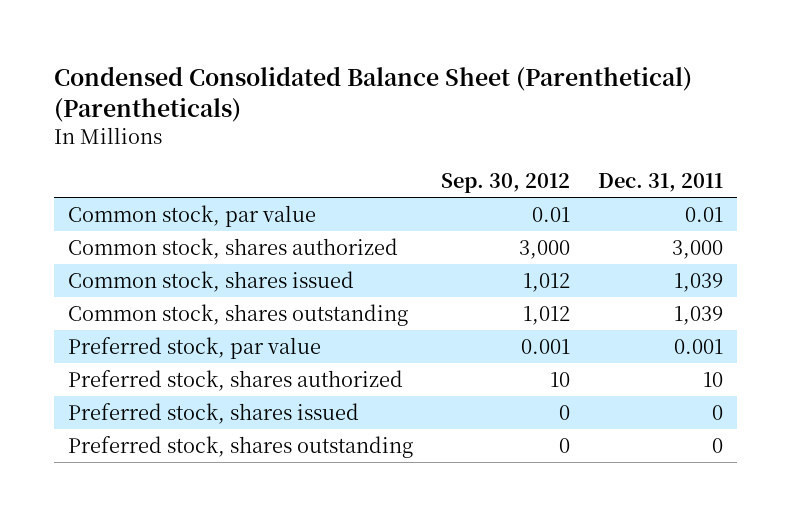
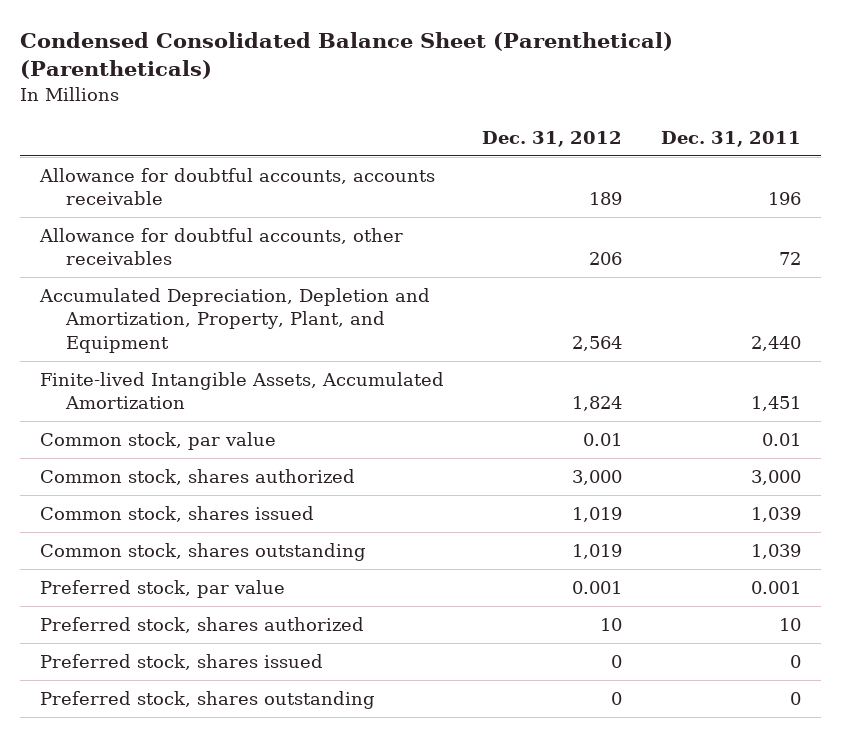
- | Sep. 30, 2012 | Dec. 31, 2011
+ | Dec. 31, 2012 | Dec. 31, 2011
+ Allowance for doubtful accounts, accounts receivable | 189 | 196
+ Allowance for doubtful accounts, other receivables | 206 | 72
+ Accumulated Depreciation, Depletion and Amortization, Property, Plant, and Equipment | 2,564 | 2,440
+ Finite-lived Intangible Assets, Accumulated Amortization | 1,824 | 1,451

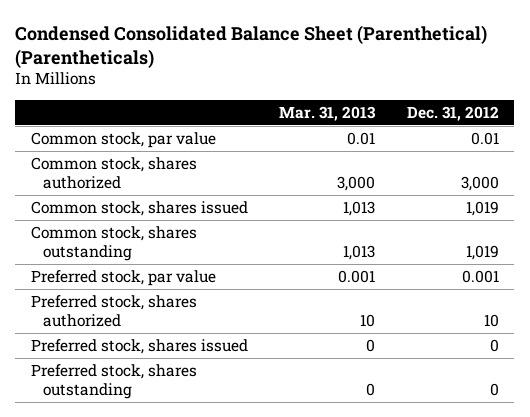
- | Dec. 31, 2012 | Dec. 31, 2011
+ | Mar. 31, 2013 | Dec. 31, 2012
- Allowance for doubtful accounts, accounts receivable | 189 | 196
- Allowance for doubtful accounts, other receivables | 206 | 72
- Accumulated Depreciation, Depletion and Amortization, Property, Plant, and Equipment | 2,564 | 2,440
- Finite-lived Intangible Assets, Accumulated Amortization | 1,824 | 1,451

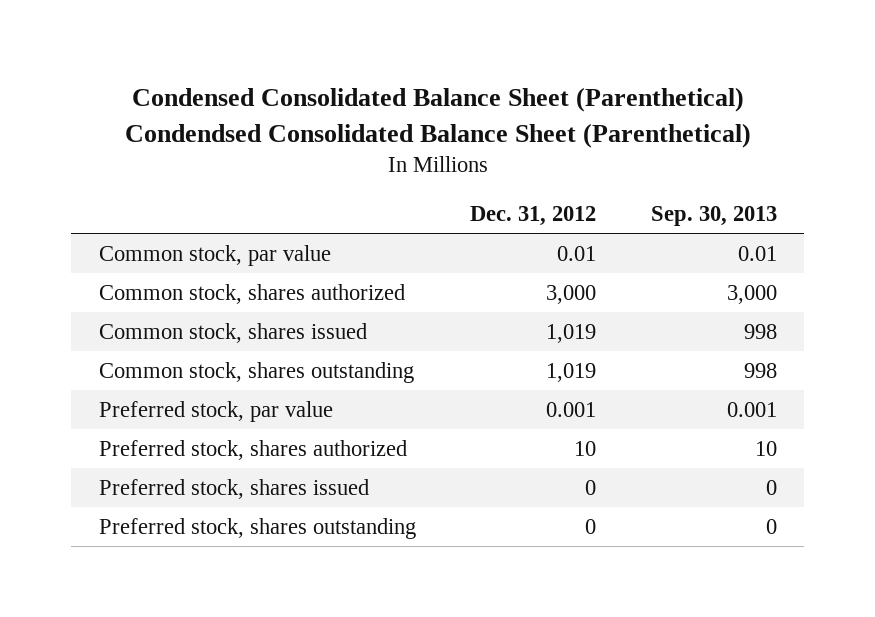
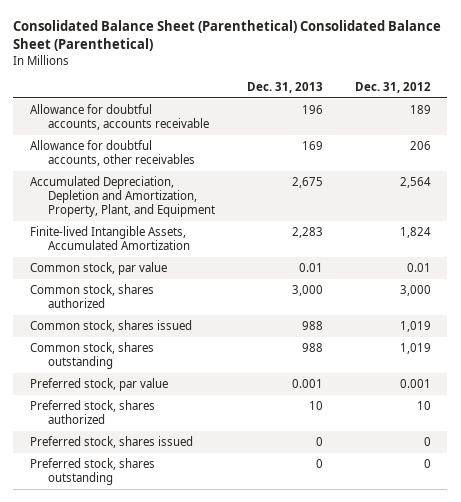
- Condensed Consolidated Balance Sheet (Parenthetical) Condendsed Consolidated Balance Sheet (Parenthetical)
+ Consolidated Balance Sheet (Parenthetical) Consolidated Balance Sheet (Parenthetical)
- | Dec. 31, 2012 | Sep. 30, 2013
+ | Dec. 31, 2013 | Dec. 31, 2012
+ Allowance for doubtful accounts, accounts receivable | 196 | 189
+ Allowance for doubtful accounts, other receivables | 169 | 206
+ Accumulated Depreciation, Depletion and Amortization, Property, Plant, and Equipment | 2,675 | 2,564
+ Finite-lived Intangible Assets, Accumulated Amortization | 2,283 | 1,824

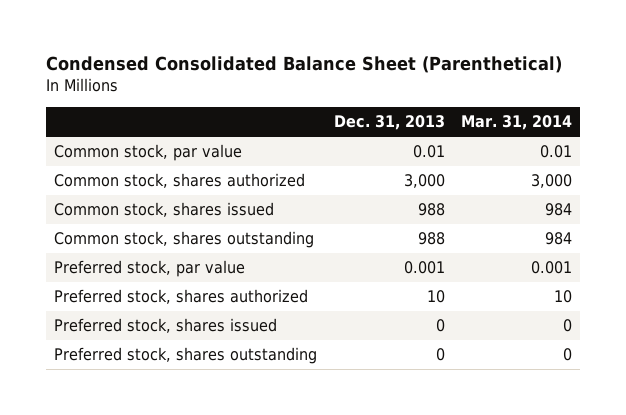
- Consolidated Balance Sheet (Parenthetical) Consolidated Balance Sheet (Parenthetical)
+ Condensed Consolidated Balance Sheet (Parenthetical)
- | Dec. 31, 2013 | Dec. 31, 2012
+ | Dec. 31, 2013 | Mar. 31, 2014
- Allowance for doubtful accounts, accounts receivable | 196 | 189
- Allowance for doubtful accounts, other receivables | 169 | 206
- Accumulated Depreciation, Depletion and Amortization, Property, Plant, and Equipment | 2,675 | 2,564
- Finite-lived Intangible Assets, Accumulated Amortization | 2,283 | 1,824

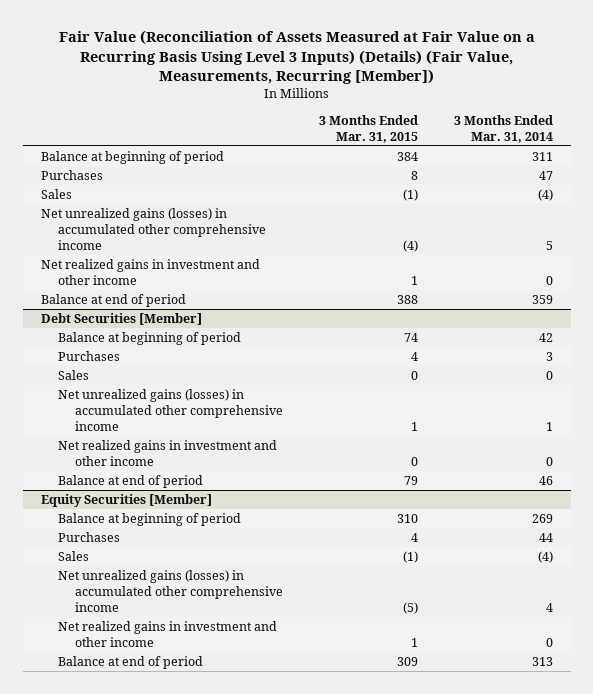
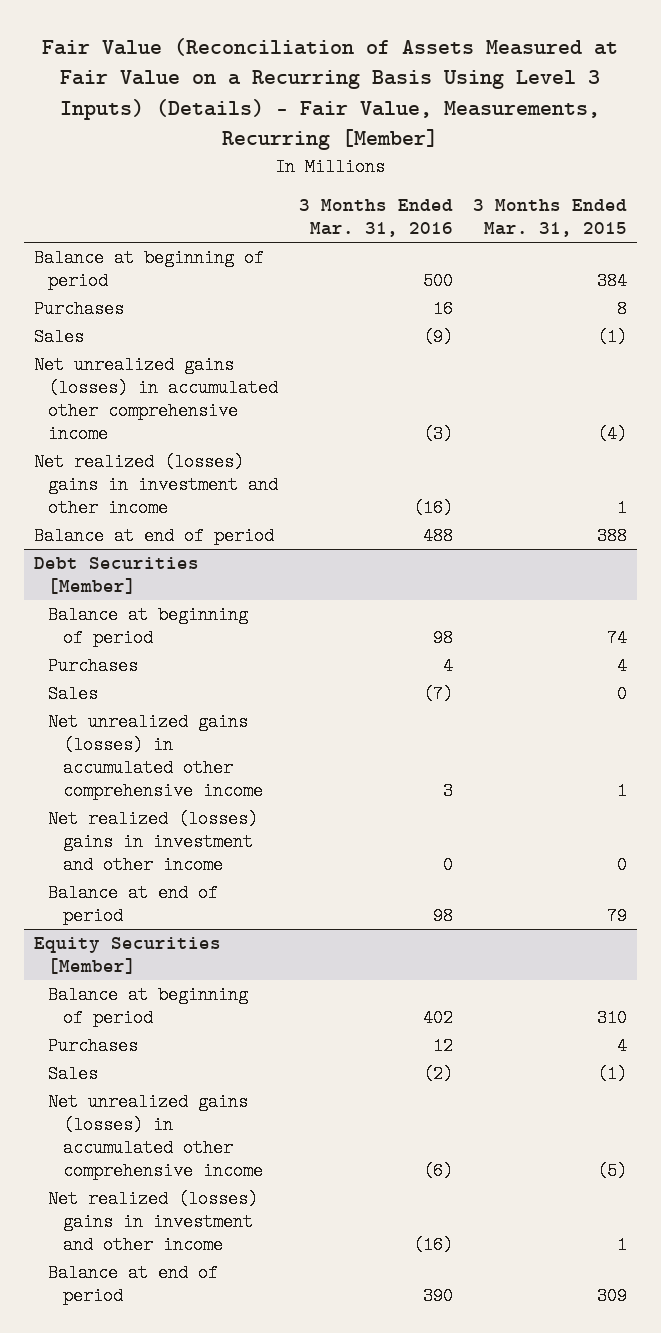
- Fair Value (Reconciliation of Assets Measured at Fair Value on a Recurring Basis Using Level 3 Inputs) (Details) (Fair Value, Measurements, Recurring [Member])
+ Fair Value (Reconciliation of Assets Measured at Fair Value on a Recurring Basis Using Level 3 Inputs) (Details) - Fair Value, Measurements, Recurring [Member]
- | 3 Months Ended Mar. 31, 2015 | 3 Months Ended Mar. 31, 2014
+ | 3 Months Ended Mar. 31, 2016 | 3 Months Ended Mar. 31, 2015
- Net realized gains in investment and other income | 1 | 0
+ Net realized (losses) gains in investment and other income | (16) | 1
@ Debt Securities [Member]
- Net realized gains in investment and other income | 0 | 0
+ Net realized (losses) gains in investment and other income | 0 | 0
@ Equity Securities [Member]
- Net realized gains in investment and other income | 1 | 0
+ Net realized (losses) gains in investment and other income | (16) | 1

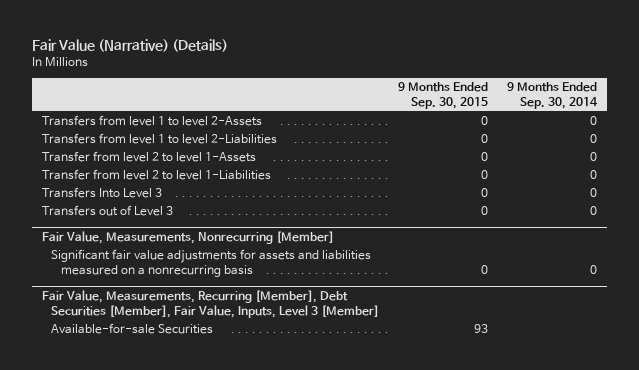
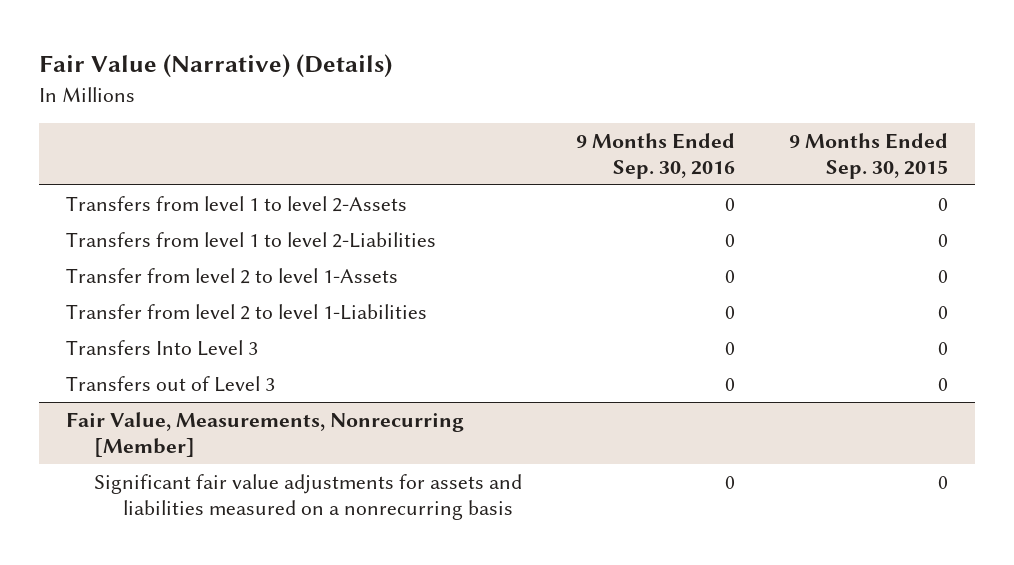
- | 9 Months Ended Sep. 30, 2015 | 9 Months Ended Sep. 30, 2014
+ | 9 Months Ended Sep. 30, 2016 | 9 Months Ended Sep. 30, 2015
- Fair Value, Measurements, Recurring [Member], Debt Securities [Member], Fair Value, Inputs, Level 3 [Member]
- Available-for-sale Securities | 93 |

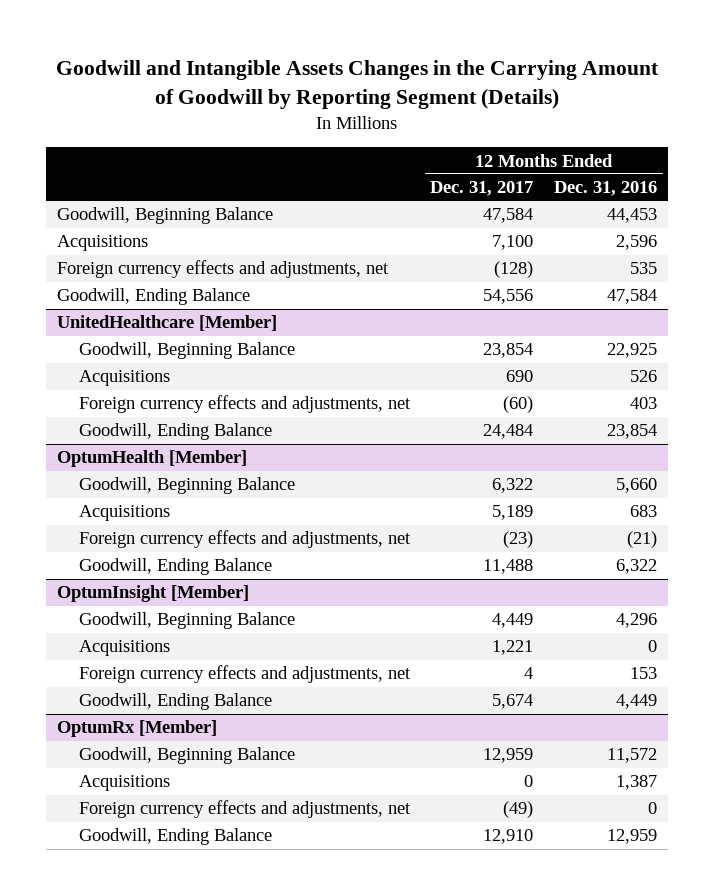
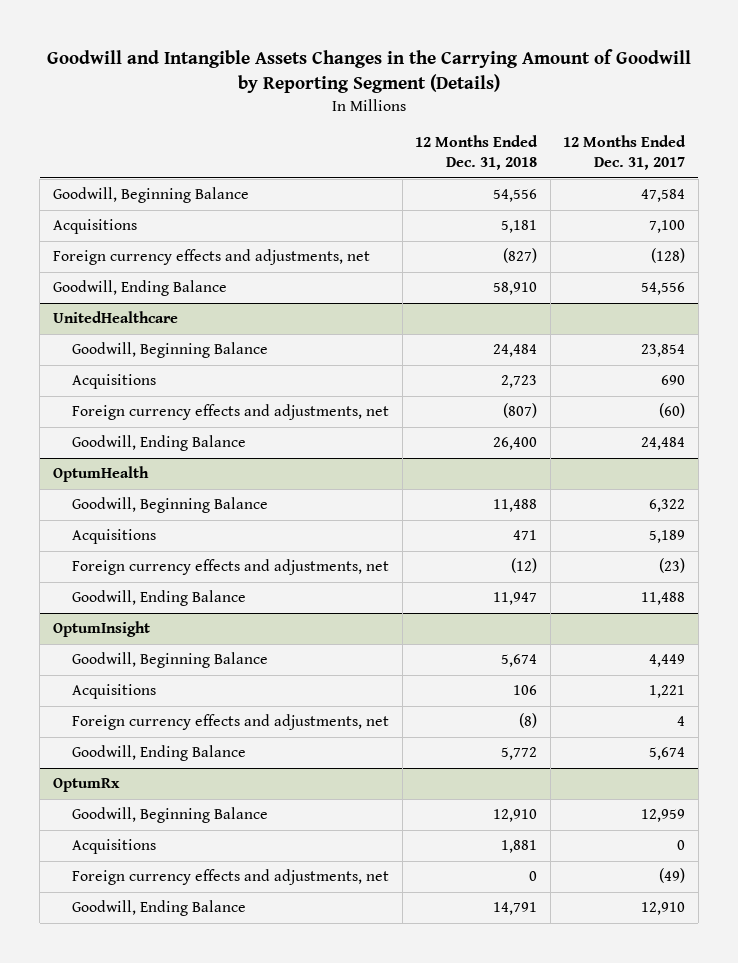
- | 12 Months Ended Dec. 31, 2017 | 12 Months Ended Dec. 31, 2016
+ | 12 Months Ended Dec. 31, 2018 | 12 Months Ended Dec. 31, 2017
- UnitedHealthcare [Member]
+ UnitedHealthcare
- OptumHealth [Member]
+ OptumHealth
- OptumInsight [Member]
+ OptumInsight
- OptumRx [Member]
+ OptumRx

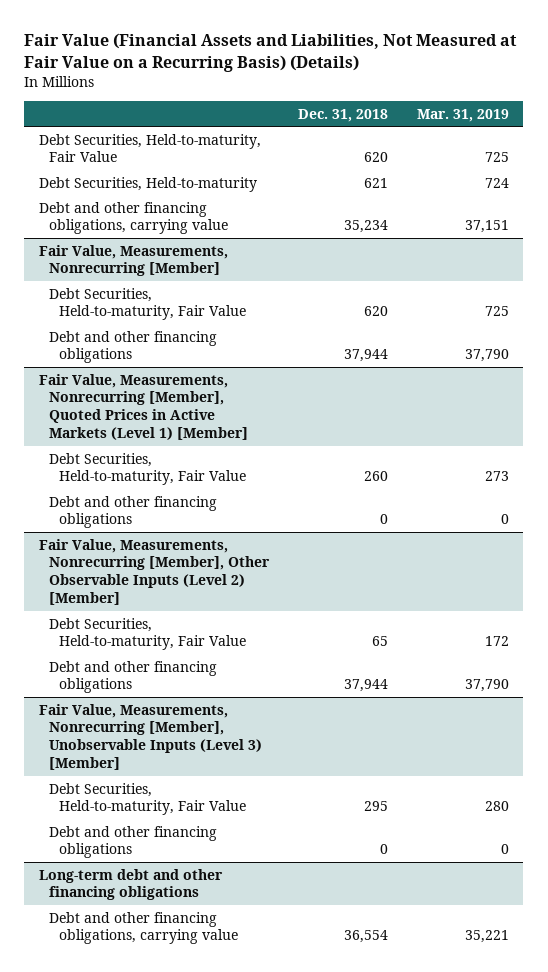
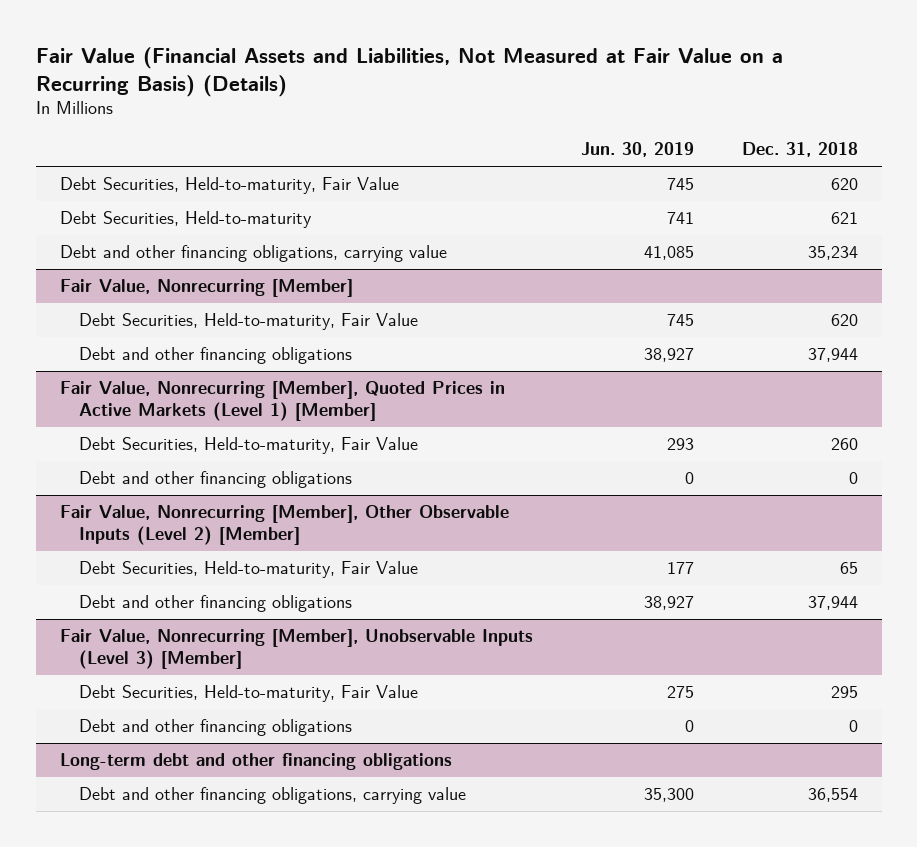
- | Dec. 31, 2018 | Mar. 31, 2019
+ | Jun. 30, 2019 | Dec. 31, 2018
- Fair Value, Measurements, Nonrecurring [Member]
+ Fair Value, Nonrecurring [Member]
- Fair Value, Measurements, Nonrecurring [Member], Quoted Prices in Active Markets (Level 1) [Member]
+ Fair Value, Nonrecurring [Member], Quoted Prices in Active Markets (Level 1) [Member]
- Fair Value, Measurements, Nonrecurring [Member], Other Observable Inputs (Level 2) [Member]
+ Fair Value, Nonrecurring [Member], Other Observable Inputs (Level 2) [Member]
- Fair Value, Measurements, Nonrecurring [Member], Unobservable Inputs (Level 3) [Member]
+ Fair Value, Nonrecurring [Member], Unobservable Inputs (Level 3) [Member]

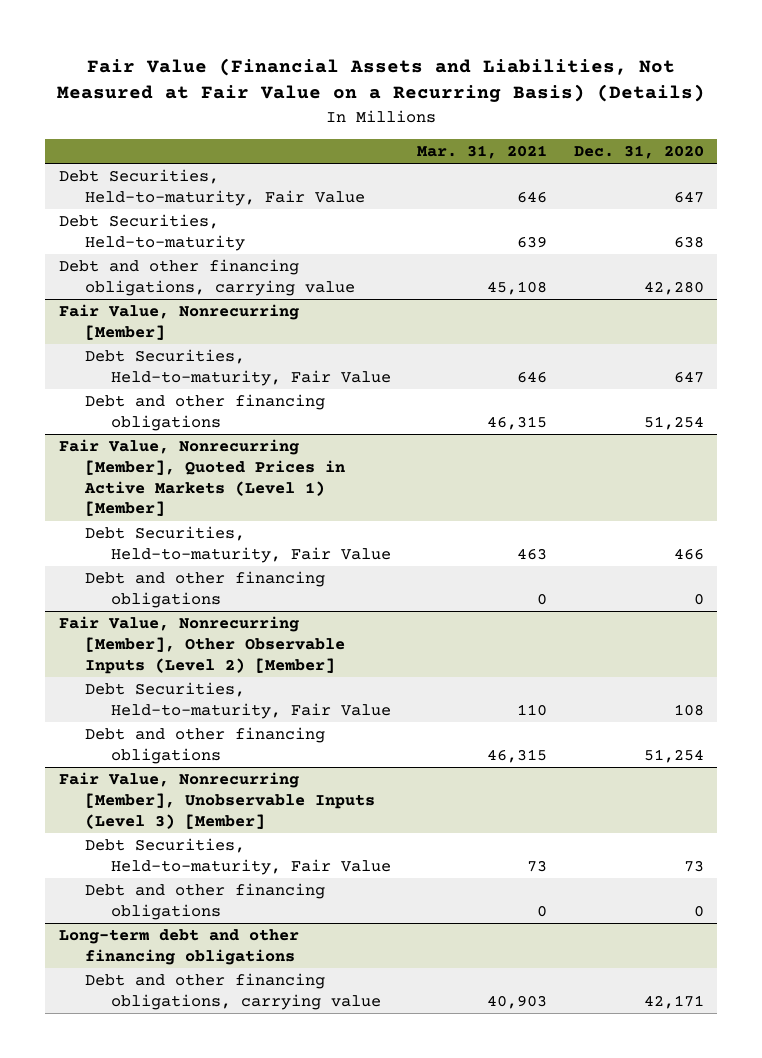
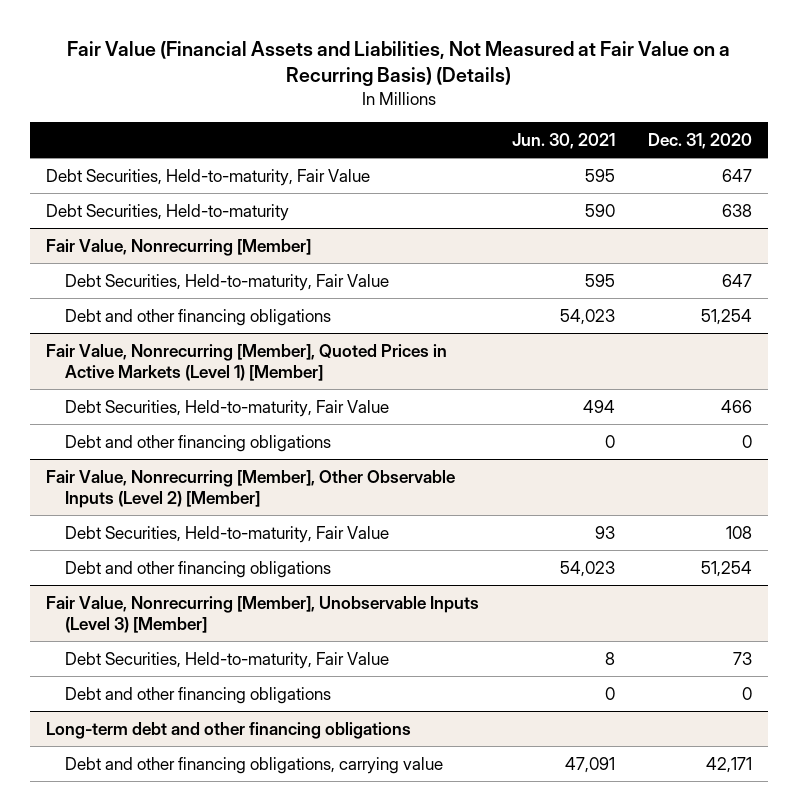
- | Mar. 31, 2021 | Dec. 31, 2020
+ | Jun. 30, 2021 | Dec. 31, 2020
- Debt and other financing obligations, carrying value | 45,108 | 42,280

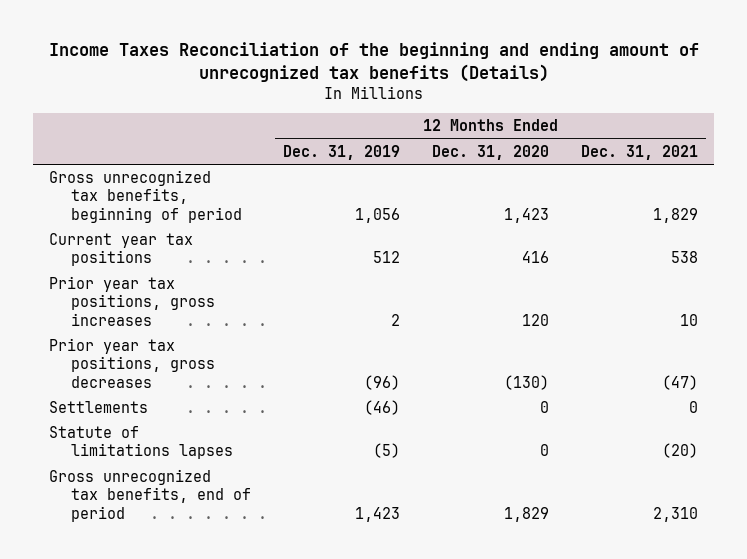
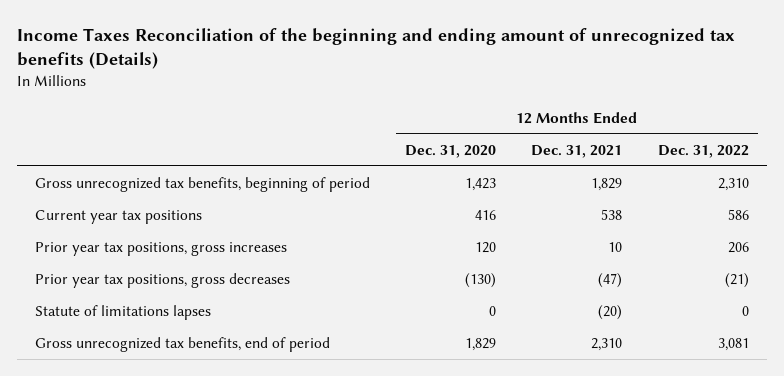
- | 12 Months Ended Dec. 31, 2019 | 12 Months Ended Dec. 31, 2020 | 12 Months Ended Dec. 31, 2021
+ | 12 Months Ended Dec. 31, 2020 | 12 Months Ended Dec. 31, 2021 | 12 Months Ended Dec. 31, 2022
- Settlements | (46) | 0 | 0

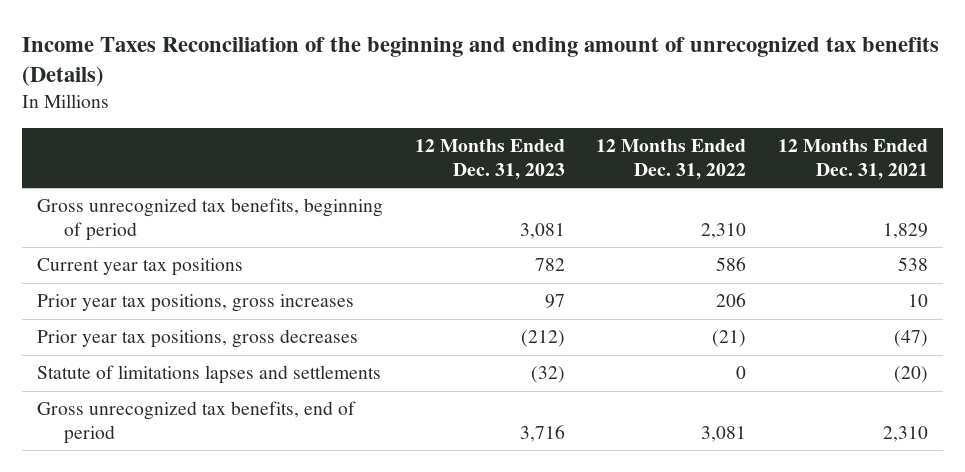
- | 12 Months Ended Dec. 31, 2020 | 12 Months Ended Dec. 31, 2021 | 12 Months Ended Dec. 31, 2022
+ | 12 Months Ended Dec. 31, 2023 | 12 Months Ended Dec. 31, 2022 | 12 Months Ended Dec. 31, 2021
- Statute of limitations lapses | 0 | (20) | 0
+ Statute of limitations lapses and settlements | (32) | 0 | (20)

